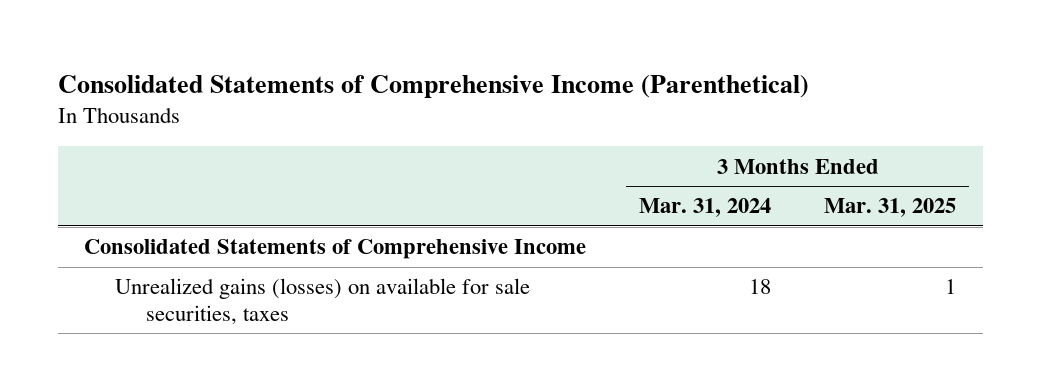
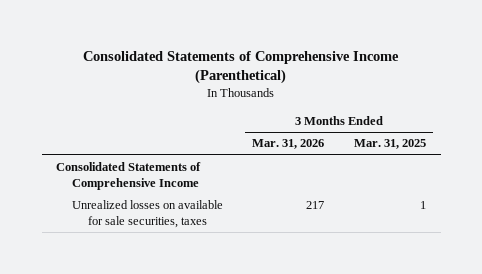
- | 3 Months Ended Mar. 31, 2024 | 3 Months Ended Mar. 31, 2025
+ | 3 Months Ended Mar. 31, 2026 | 3 Months Ended Mar. 31, 2025
- Unrealized gains (losses) on available for sale securities, taxes | 18 | 1
+ Unrealized losses on available for sale securities, taxes | 217 | 1

